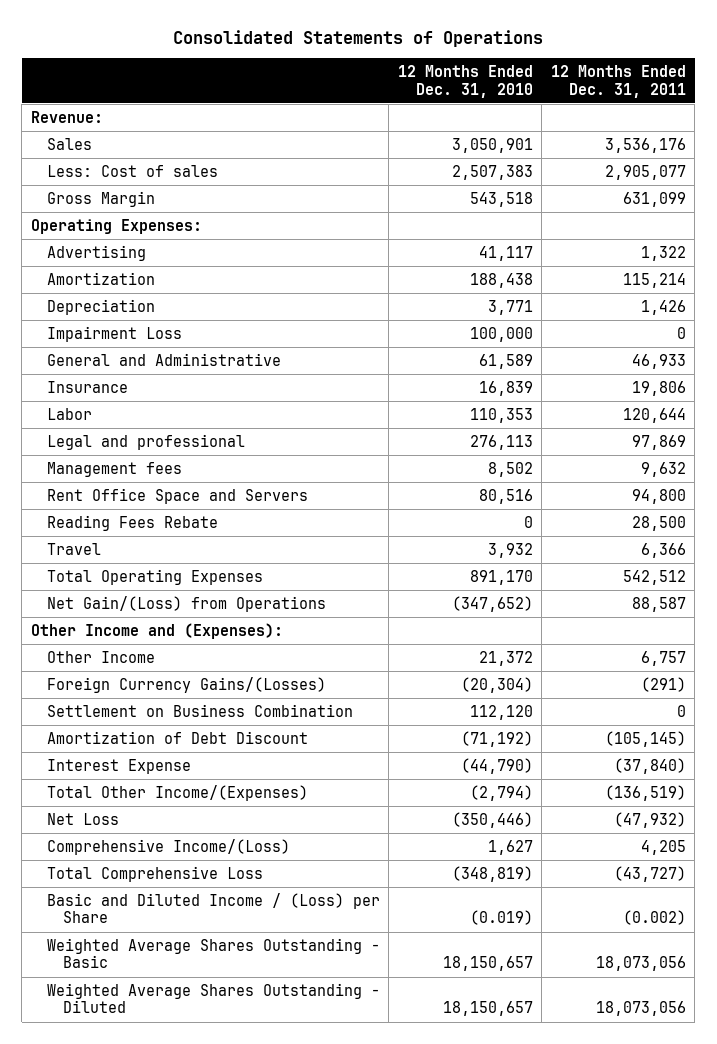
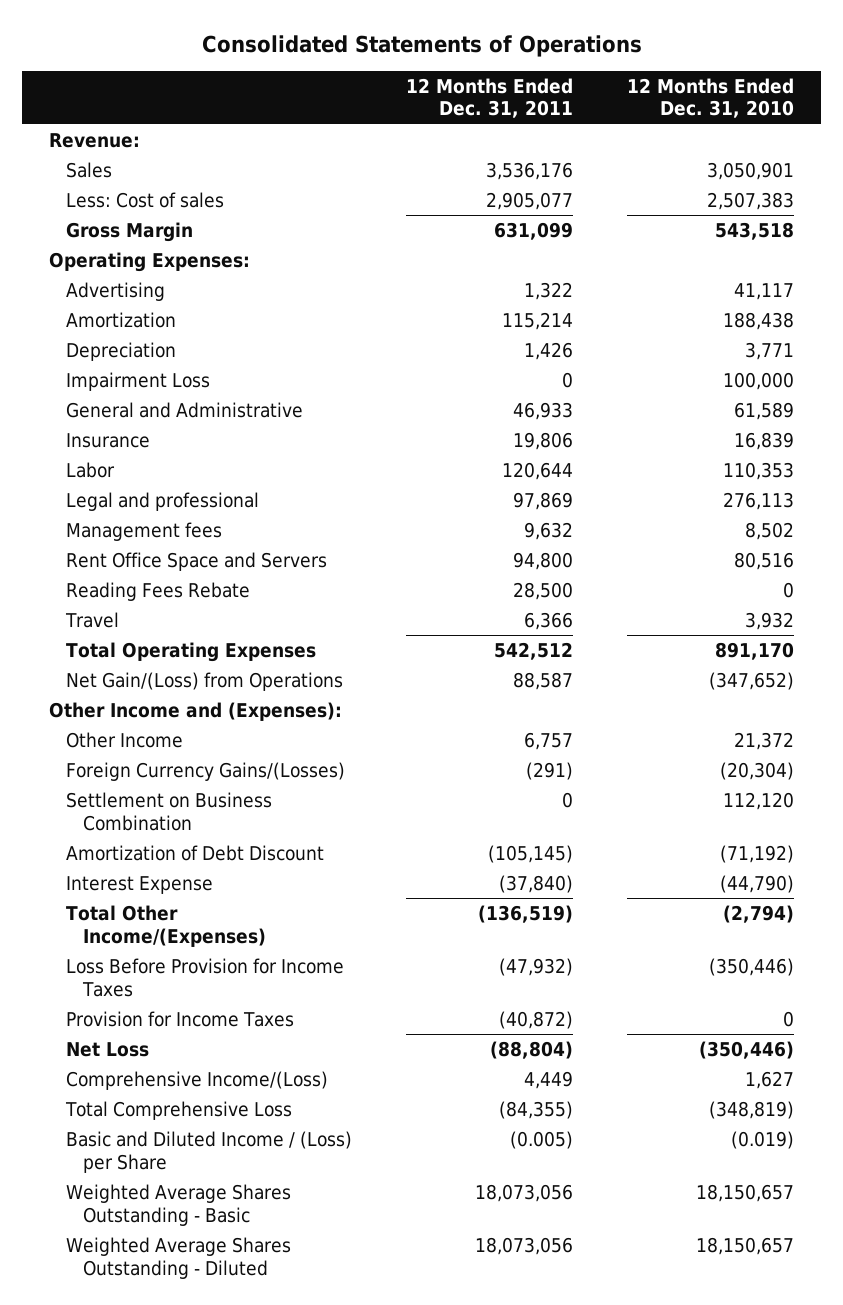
- | 12 Months Ended Dec. 31, 2010 | 12 Months Ended Dec. 31, 2011
+ | 12 Months Ended Dec. 31, 2011 | 12 Months Ended Dec. 31, 2010
- Net Loss | (350,446) | (47,932)
- Comprehensive Income/(Loss) | 1,627 | 4,205
- Total Comprehensive Loss | (348,819) | (43,727)
- Basic and Diluted Income / (Loss) per Share | (0.019) | (0.002)
+ Loss Before Provision for Income Taxes | (47,932) | (350,446)
+ Provision for Income Taxes | (40,872) | 0
+ Net Loss | (88,804) | (350,446)
+ Comprehensive Income/(Loss) | 4,449 | 1,627
+ Total Comprehensive Loss | (84,355) | (348,819)
+ Basic and Diluted Income / (Loss) per Share | (0.005) | (0.019)

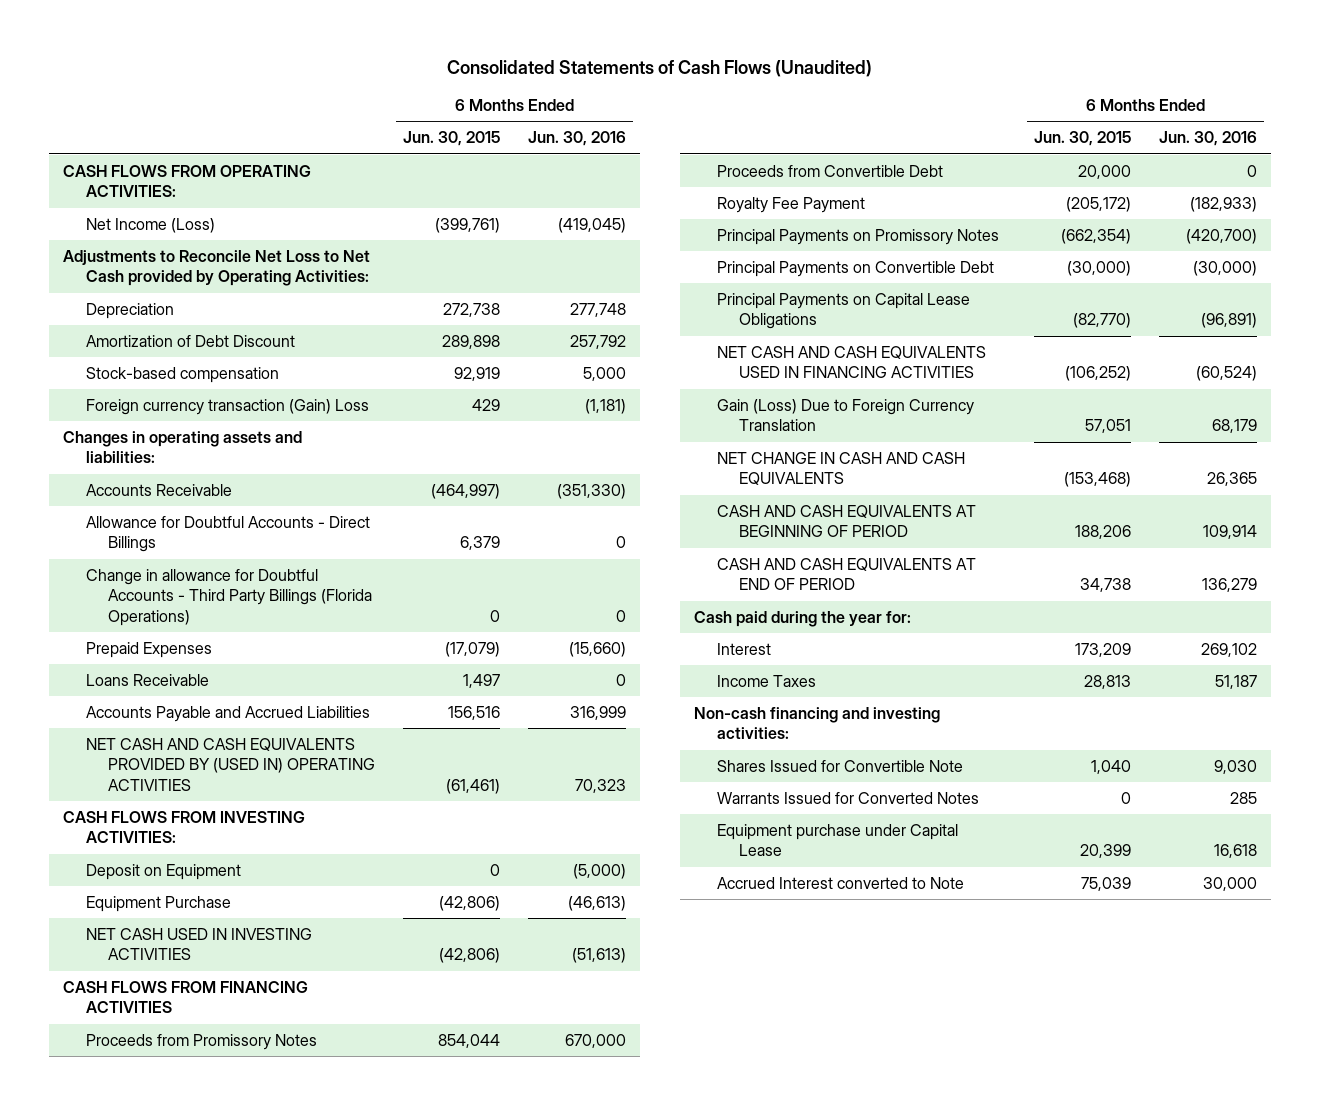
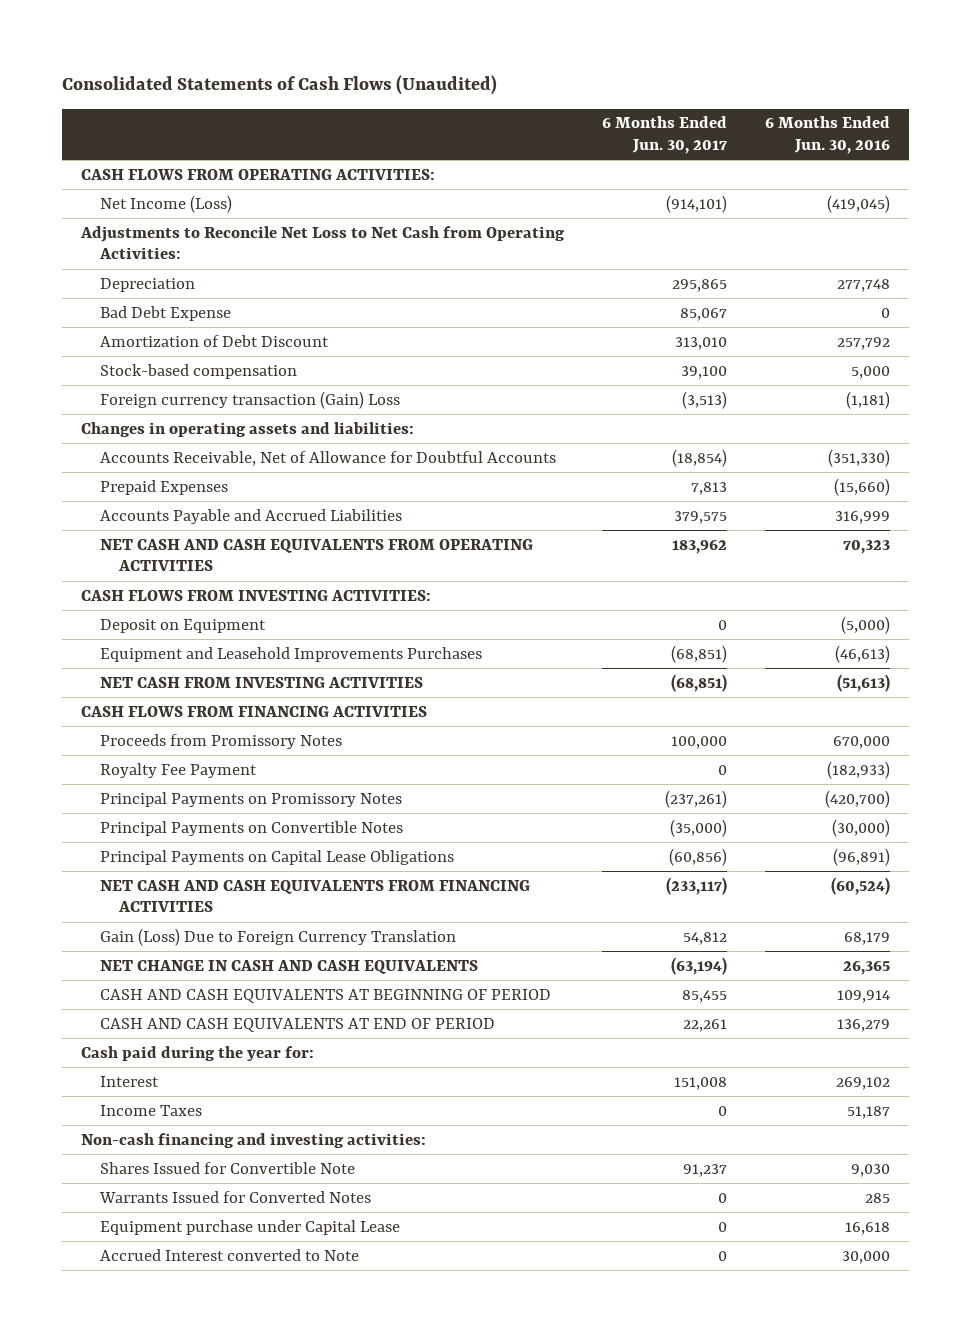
- | 6 Months Ended Jun. 30, 2015 | 6 Months Ended Jun. 30, 2016
+ | 6 Months Ended Jun. 30, 2017 | 6 Months Ended Jun. 30, 2016
- Adjustments to Reconcile Net Loss to Net Cash provided by Operating Activities:
+ Adjustments to Reconcile Net Loss to Net Cash from Operating Activities:
+ Bad Debt Expense | 85,067 | 0
- Accounts Receivable | (464,997) | (351,330)
- Allowance for Doubtful Accounts - Direct Billings | 6,379 | 0
- Change in allowance for Doubtful Accounts - Third Party Billings (Florida Operations) | 0 | 0
+ Accounts Receivable, Net of Allowance for Doubtful Accounts | (18,854) | (351,330)
- Loans Receivable | 1,497 | 0
- NET CASH AND CASH EQUIVALENTS PROVIDED BY (USED IN) OPERATING ACTIVITIES | (61,461) | 70,323
+ NET CASH AND CASH EQUIVALENTS FROM OPERATING ACTIVITIES | 183,962 | 70,323
- Equipment Purchase | (42,806) | (46,613)
- NET CASH USED IN INVESTING ACTIVITIES | (42,806) | (51,613)
+ Equipment and Leasehold Improvements Purchases | (68,851) | (46,613)
+ NET CASH FROM INVESTING ACTIVITIES | (68,851) | (51,613)
- Proceeds from Convertible Debt | 20,000 | 0
- Principal Payments on Convertible Debt | (30,000) | (30,000)
+ Principal Payments on Convertible Notes | (35,000) | (30,000)
- NET CASH AND CASH EQUIVALENTS USED IN FINANCING ACTIVITIES | (106,252) | (60,524)
+ NET CASH AND CASH EQUIVALENTS FROM FINANCING ACTIVITIES | (233,117) | (60,524)

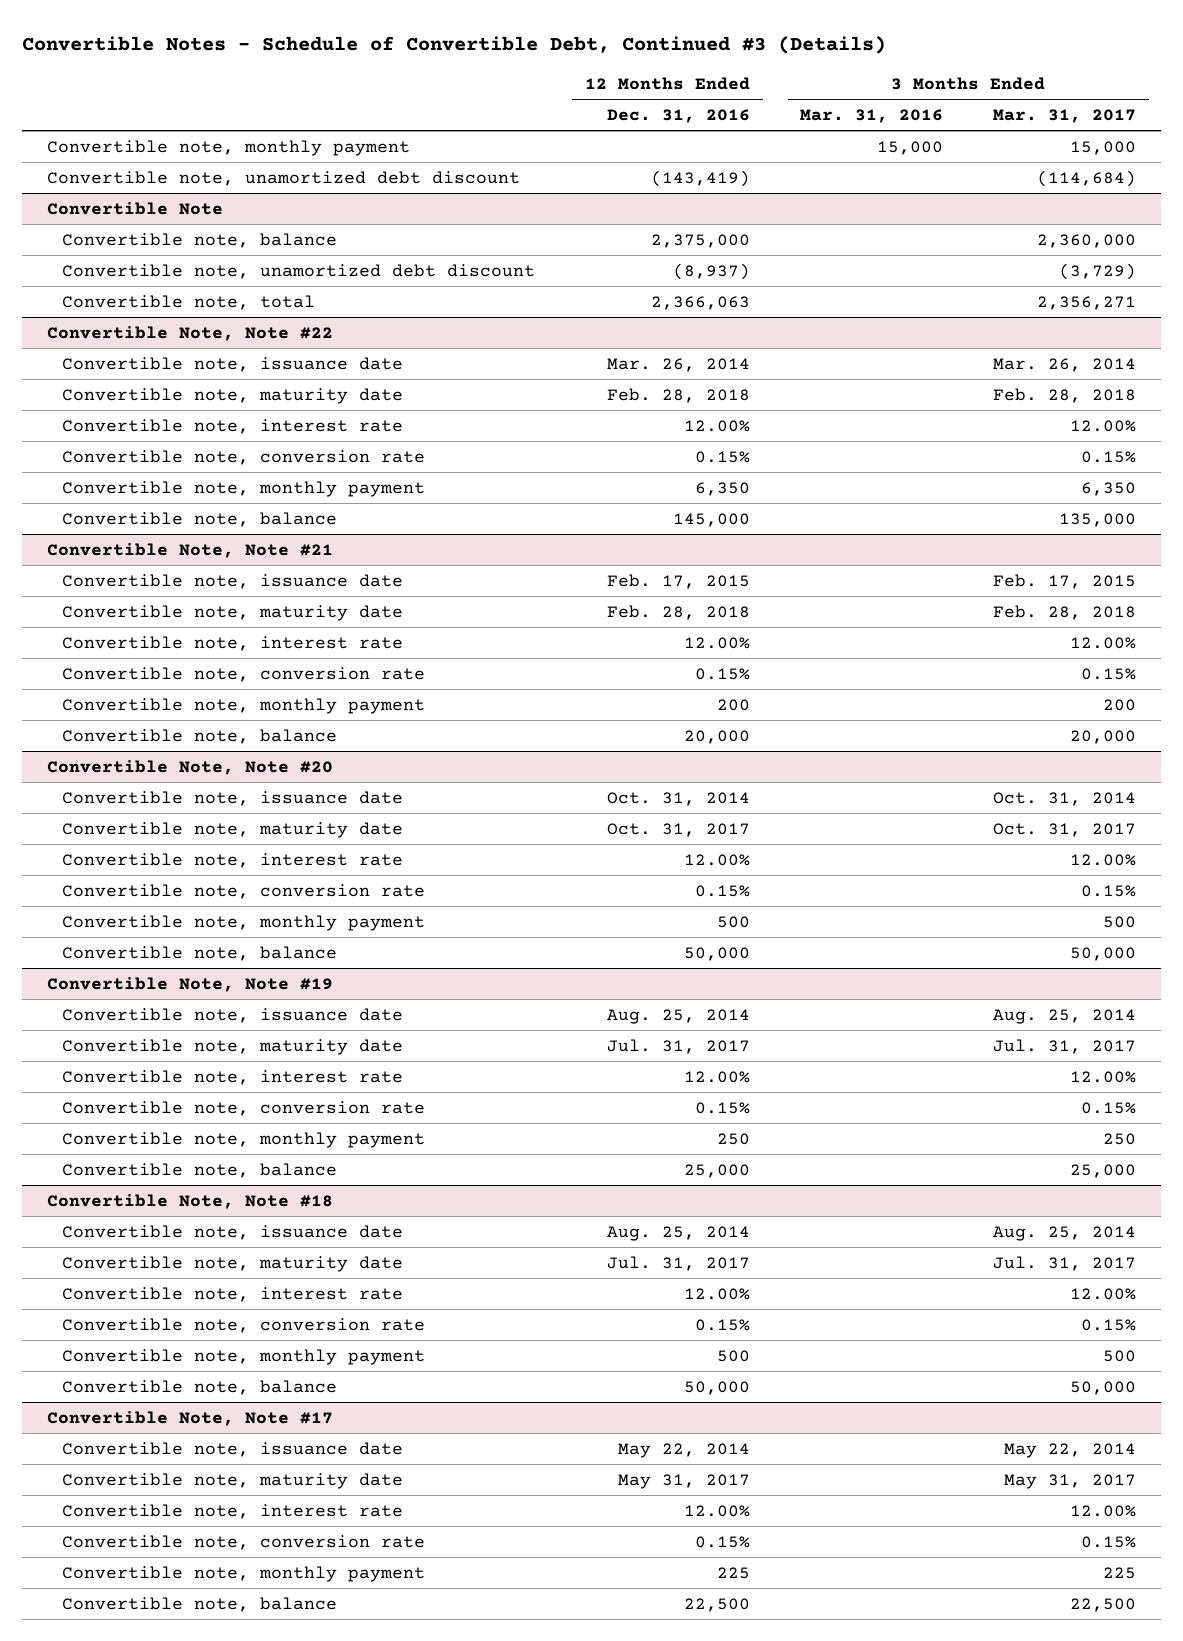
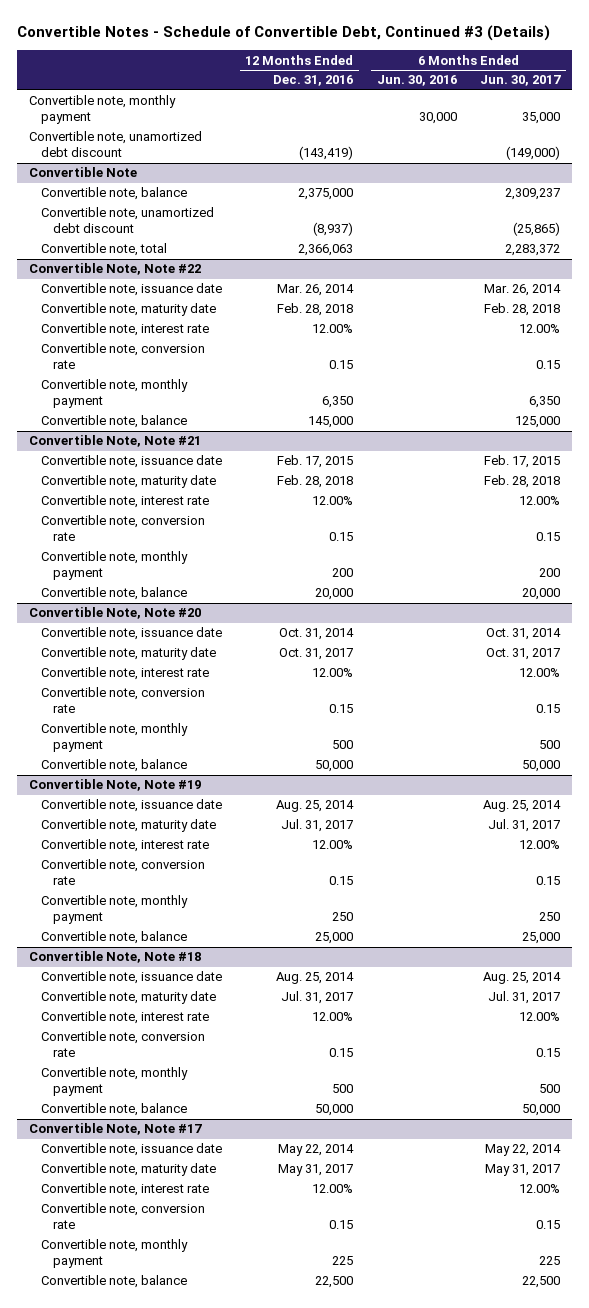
- | 12 Months Ended Dec. 31, 2016 | 3 Months Ended Mar. 31, 2016 | 3 Months Ended Mar. 31, 2017
+ | 12 Months Ended Dec. 31, 2016 | 6 Months Ended Jun. 30, 2016 | 6 Months Ended Jun. 30, 2017
@ Convertible Note, Note #22
- Convertible note, conversion rate | 0.15% | | 0.15%
+ Convertible note, conversion rate | 0.15 | | 0.15
@ Convertible Note, Note #21
- Convertible note, conversion rate | 0.15% | | 0.15%
+ Convertible note, conversion rate | 0.15 | | 0.15
@ Convertible Note, Note #20
- Convertible note, conversion rate | 0.15% | | 0.15%
+ Convertible note, conversion rate | 0.15 | | 0.15
@ Convertible Note, Note #19
- Convertible note, conversion rate | 0.15% | | 0.15%
+ Convertible note, conversion rate | 0.15 | | 0.15
@ Convertible Note, Note #18
- Convertible note, conversion rate | 0.15% | | 0.15%
+ Convertible note, conversion rate | 0.15 | | 0.15
@ Convertible Note, Note #17
- Convertible note, conversion rate | 0.15% | | 0.15%
+ Convertible note, conversion rate | 0.15 | | 0.15

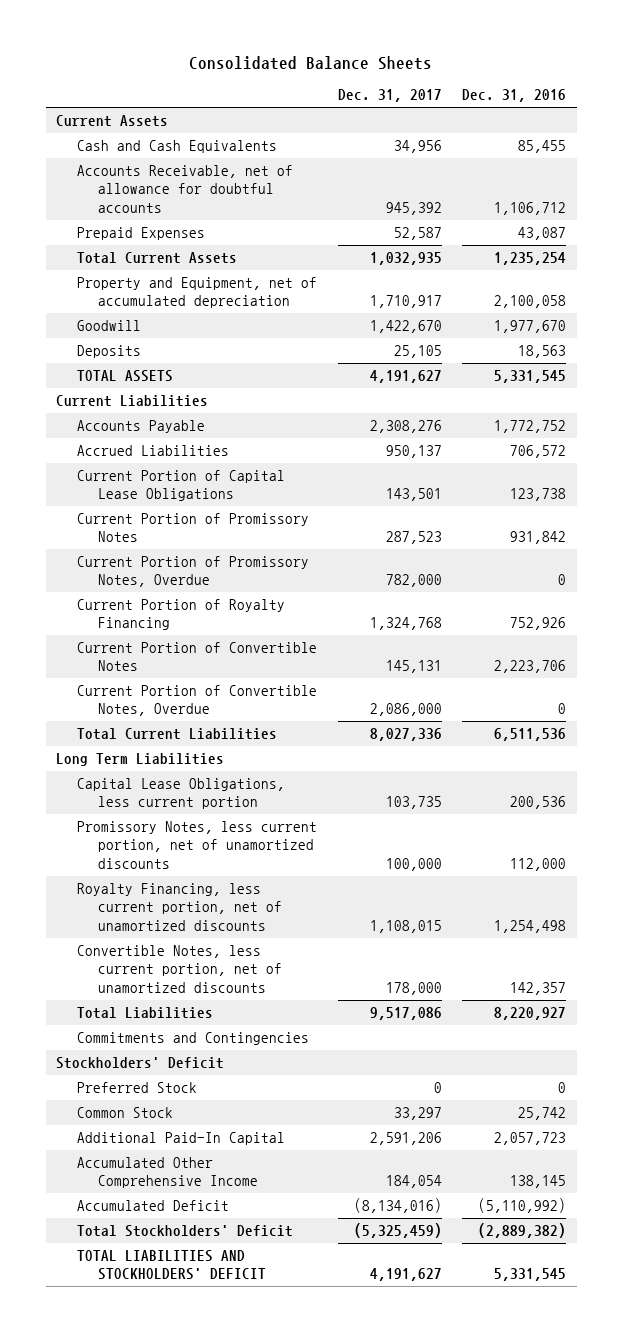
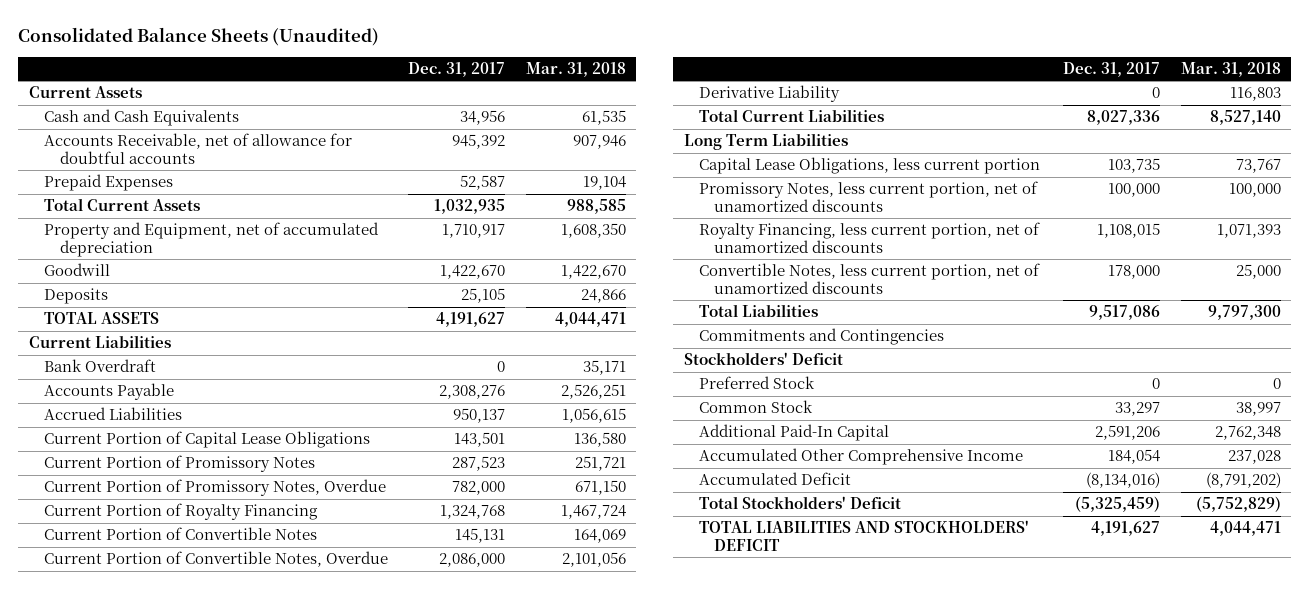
- Consolidated Balance Sheets
+ Consolidated Balance Sheets (Unaudited)
- | Dec. 31, 2017 | Dec. 31, 2016
+ | Dec. 31, 2017 | Mar. 31, 2018
+ Bank Overdraft | 0 | 35,171
+ Derivative Liability | 0 | 116,803

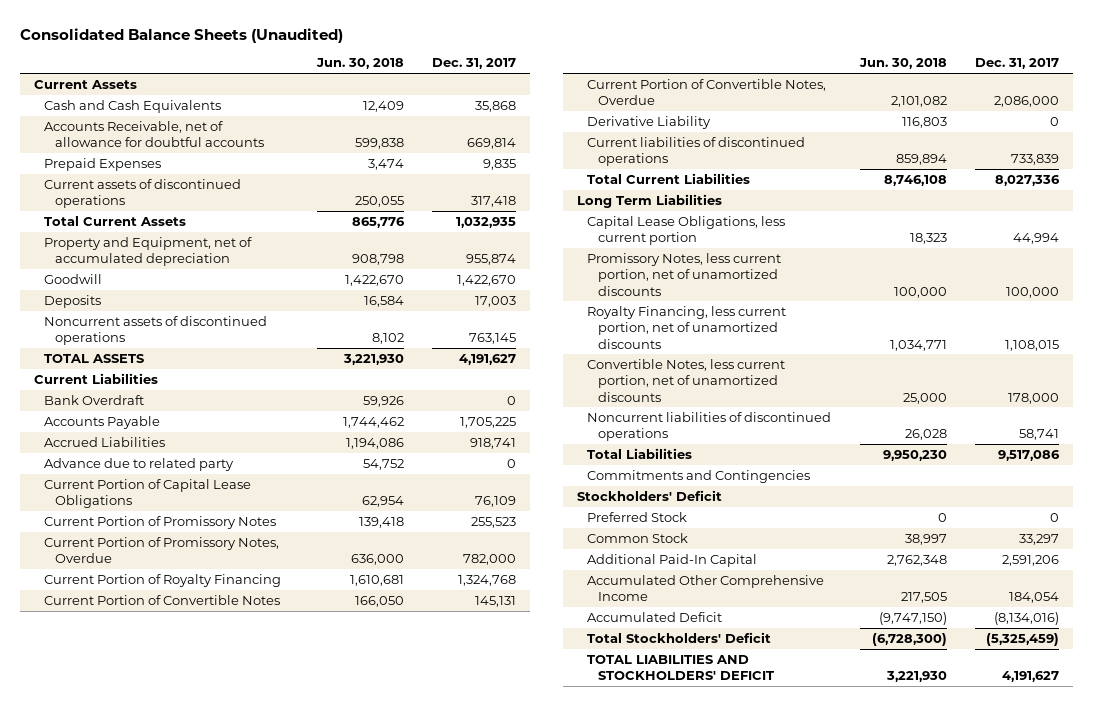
- | Dec. 31, 2017 | Mar. 31, 2018
+ | Jun. 30, 2018 | Dec. 31, 2017
- Cash and Cash Equivalents | 34,956 | 61,535
- Accounts Receivable, net of allowance for doubtful accounts | 945,392 | 907,946
- Prepaid Expenses | 52,587 | 19,104
+ Cash and Cash Equivalents | 12,409 | 35,868
+ Accounts Receivable, net of allowance for doubtful accounts | 599,838 | 669,814
+ Prepaid Expenses | 3,474 | 9,835
+ Current assets of discontinued operations | 250,055 | 317,418
- Property and Equipment, net of accumulated depreciation | 1,710,917 | 1,608,350
+ Property and Equipment, net of accumulated depreciation | 908,798 | 955,874
- Deposits | 25,105 | 24,866
+ Deposits | 16,584 | 17,003
+ Noncurrent assets of discontinued operations | 8,102 | 763,145
- Accounts Payable | 2,308,276 | 2,526,251
- Accrued Liabilities | 950,137 | 1,056,615
- Current Portion of Capital Lease Obligations | 143,501 | 136,580
- Current Portion of Promissory Notes | 287,523 | 251,721
+ Accounts Payable | 1,744,462 | 1,705,225
+ Accrued Liabilities | 1,194,086 | 918,741
+ Advance due to related party | 54,752 | 0
+ Current Portion of Capital Lease Obligations | 62,954 | 76,109
+ Current Portion of Promissory Notes | 139,418 | 255,523
+ Current liabilities of discontinued operations | 859,894 | 733,839
- Capital Lease Obligations, less current portion | 103,735 | 73,767
+ Capital Lease Obligations, less current portion | 18,323 | 44,994
+ Noncurrent liabilities of discontinued operations | 26,028 | 58,741

